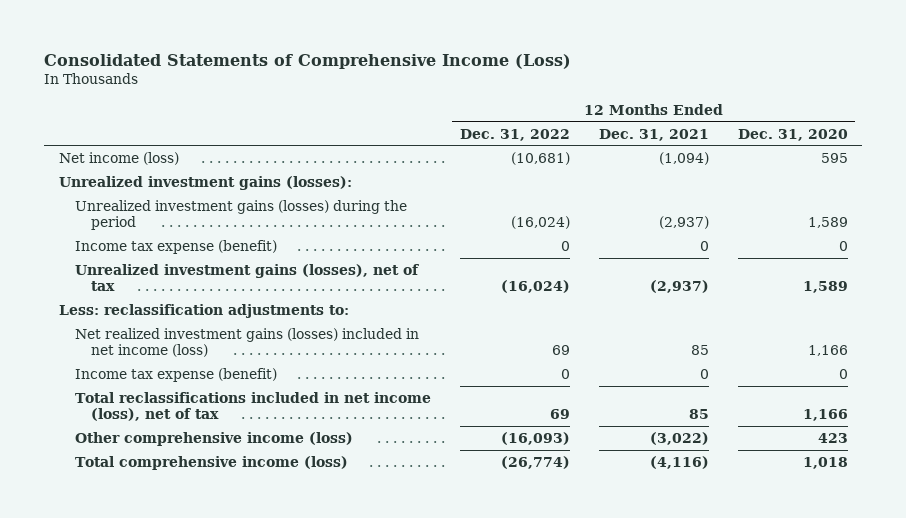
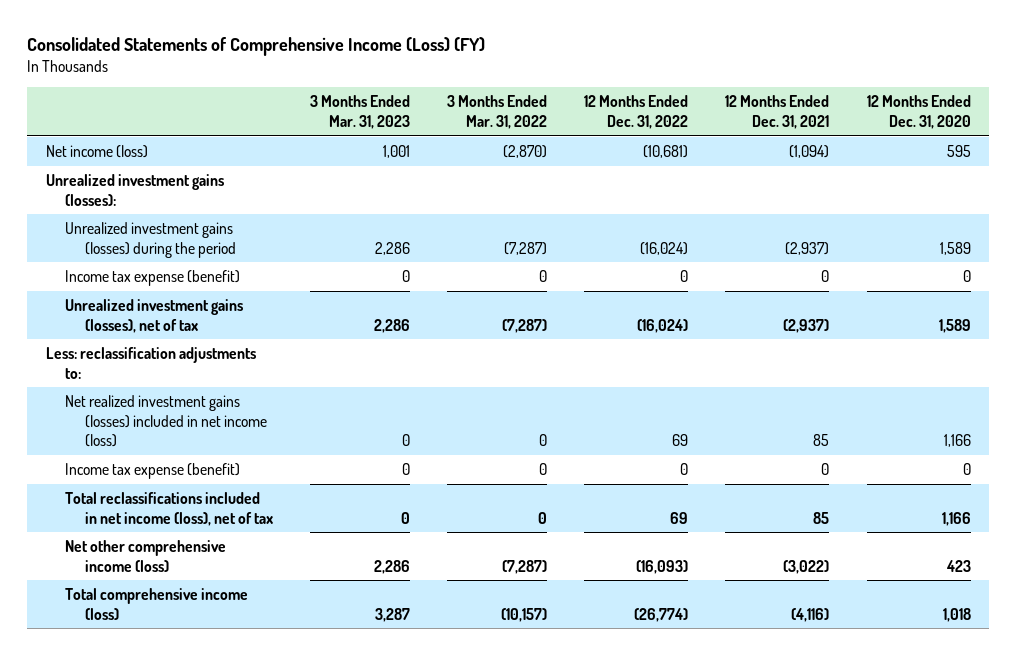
- Consolidated Statements of Comprehensive Income (Loss)
+ Consolidated Statements of Comprehensive Income (Loss) (FY)
- | 12 Months Ended Dec. 31, 2022 | 12 Months Ended Dec. 31, 2021 | 12 Months Ended Dec. 31, 2020
+ | 3 Months Ended Mar. 31, 2023 | 3 Months Ended Mar. 31, 2022 | 12 Months Ended Dec. 31, 2022 | 12 Months Ended Dec. 31, 2021 | 12 Months Ended Dec. 31, 2020
- Other comprehensive income (loss) | (16,093) | (3,022) | 423
+ Net other comprehensive income (loss) | 2,286 | (7,287) | (16,093) | (3,022) | 423

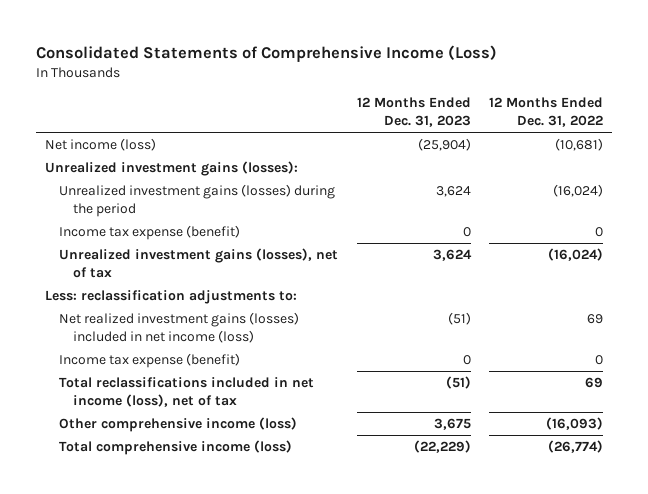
- Consolidated Statements of Comprehensive Income (Loss) (FY)
+ Consolidated Statements of Comprehensive Income (Loss)
- | 3 Months Ended Mar. 31, 2023 | 3 Months Ended Mar. 31, 2022 | 12 Months Ended Dec. 31, 2022 | 12 Months Ended Dec. 31, 2021 | 12 Months Ended Dec. 31, 2020
+ | 12 Months Ended Dec. 31, 2023 | 12 Months Ended Dec. 31, 2022
- Net other comprehensive income (loss) | 2,286 | (7,287) | (16,093) | (3,022) | 423
+ Other comprehensive income (loss) | 3,675 | (16,093)

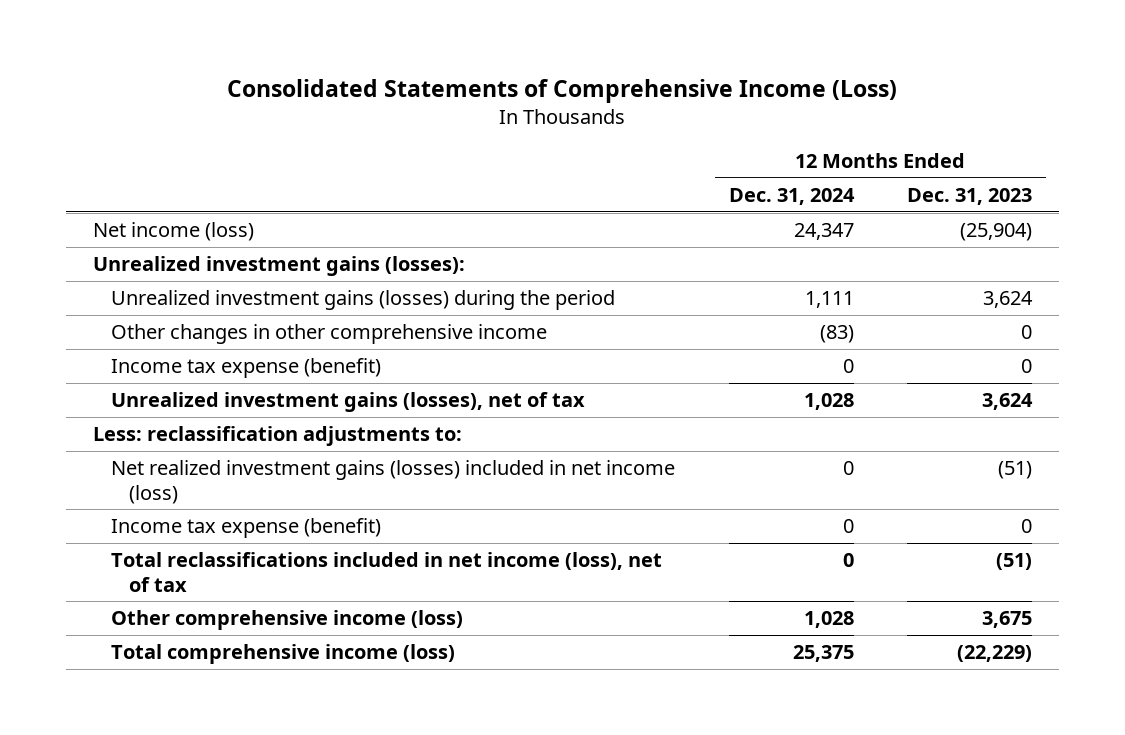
- | 12 Months Ended Dec. 31, 2023 | 12 Months Ended Dec. 31, 2022
+ | 12 Months Ended Dec. 31, 2024 | 12 Months Ended Dec. 31, 2023
+ Other changes in other comprehensive income | (83) | 0

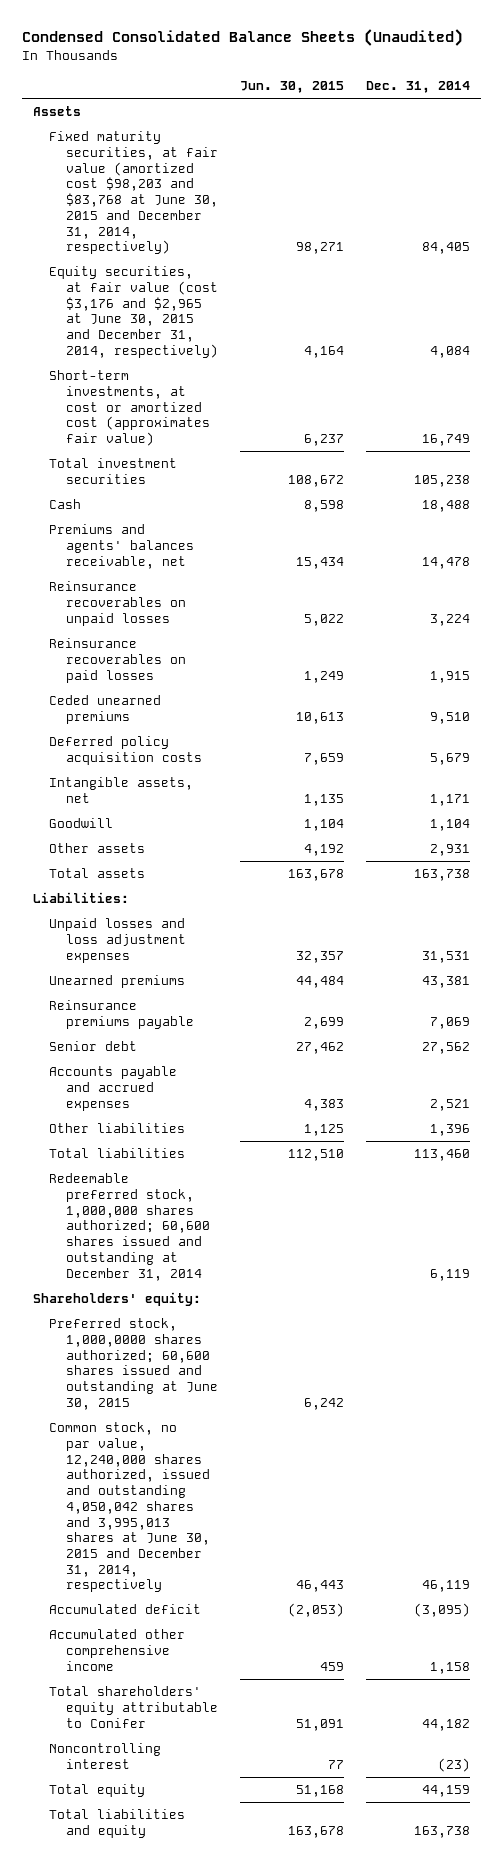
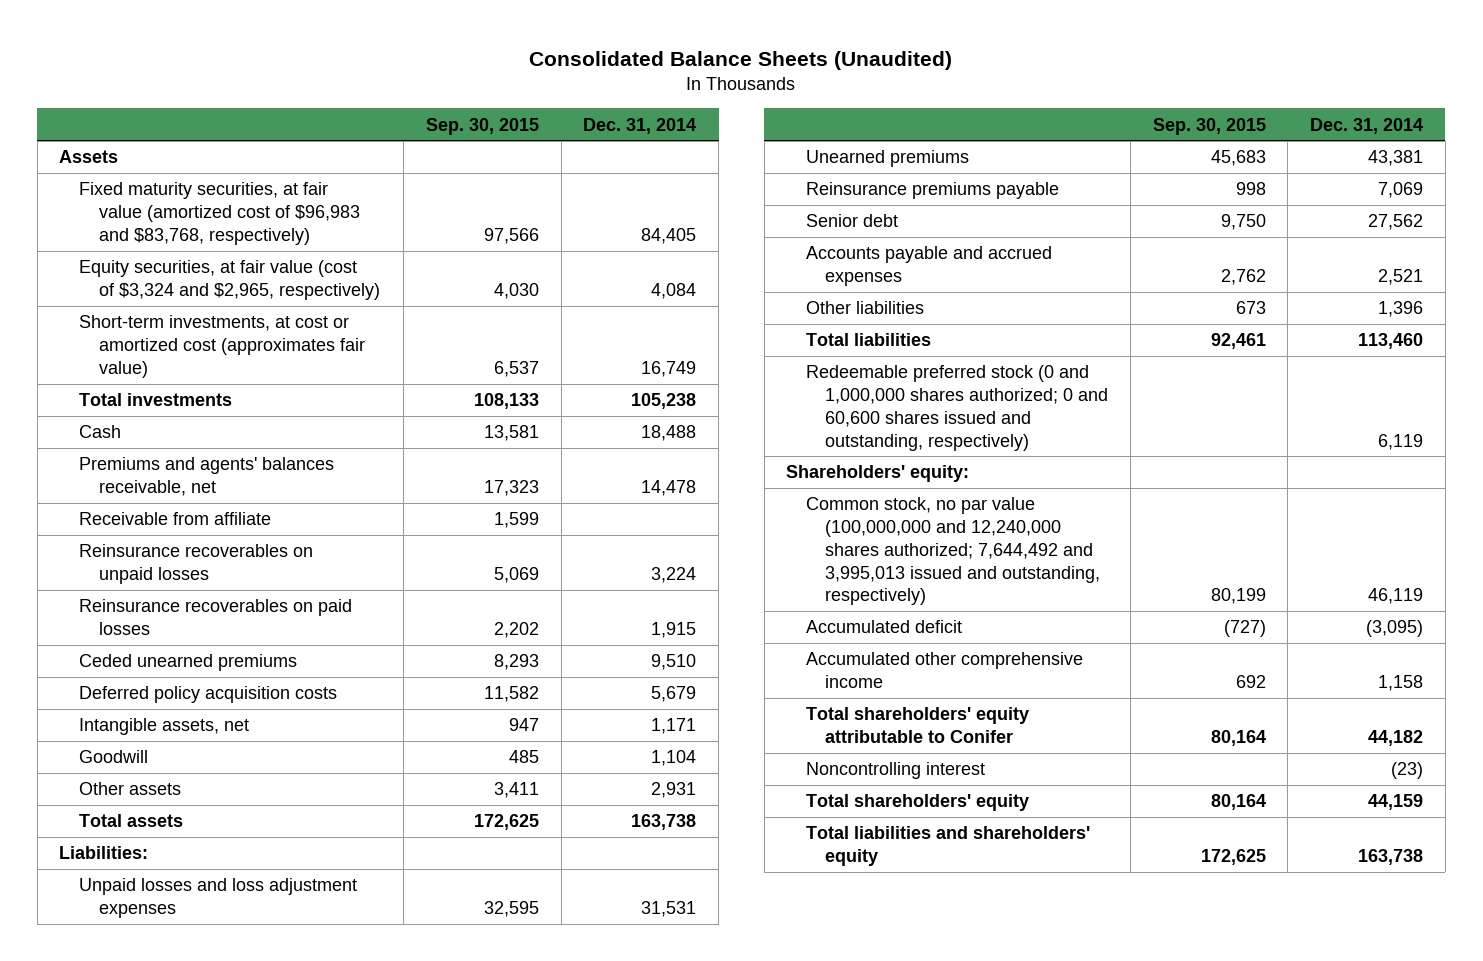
- Condensed Consolidated Balance Sheets (Unaudited)
+ Consolidated Balance Sheets (Unaudited)
- | Jun. 30, 2015 | Dec. 31, 2014
+ | Sep. 30, 2015 | Dec. 31, 2014
- Fixed maturity securities, at fair value (amortized cost $98,203 and $83,768 at June 30, 2015 and December 31, 2014, respectively) | 98,271 | 84,405
- Equity securities, at fair value (cost $3,176 and $2,965 at June 30, 2015 and December 31, 2014, respectively) | 4,164 | 4,084
+ Fixed maturity securities, at fair value (amortized cost of $96,983 and $83,768, respectively) | 97,566 | 84,405
+ Equity securities, at fair value (cost of $3,324 and $2,965, respectively) | 4,030 | 4,084
- Total investment securities | 108,672 | 105,238
+ Total investments | 108,133 | 105,238
+ Receivable from affiliate | 1,599 |
- Redeemable preferred stock, 1,000,000 shares authorized; 60,600 shares issued and outstanding at December 31, 2014 | | 6,119
+ Redeemable preferred stock (0 and 1,000,000 shares authorized; 0 and 60,600 shares issued and outstanding, respectively) | | 6,119
- Preferred stock, 1,000,0000 shares authorized; 60,600 shares issued and outstanding at June 30, 2015 | 6,242 |
- Common stock, no par value, 12,240,000 shares authorized, issued and outstanding 4,050,042 shares and 3,995,013 shares at June 30, 2015 and December 31, 2014, respectively | 46,443 | 46,119
+ Common stock, no par value (100,000,000 and 12,240,000 shares authorized; 7,644,492 and 3,995,013 issued and outstanding, respectively) | 80,199 | 46,119
- Total equity | 51,168 | 44,159
- Total liabilities and equity | 163,678 | 163,738
+ Total shareholders' equity | 80,164 | 44,159
+ Total liabilities and shareholders' equity | 172,625 | 163,738

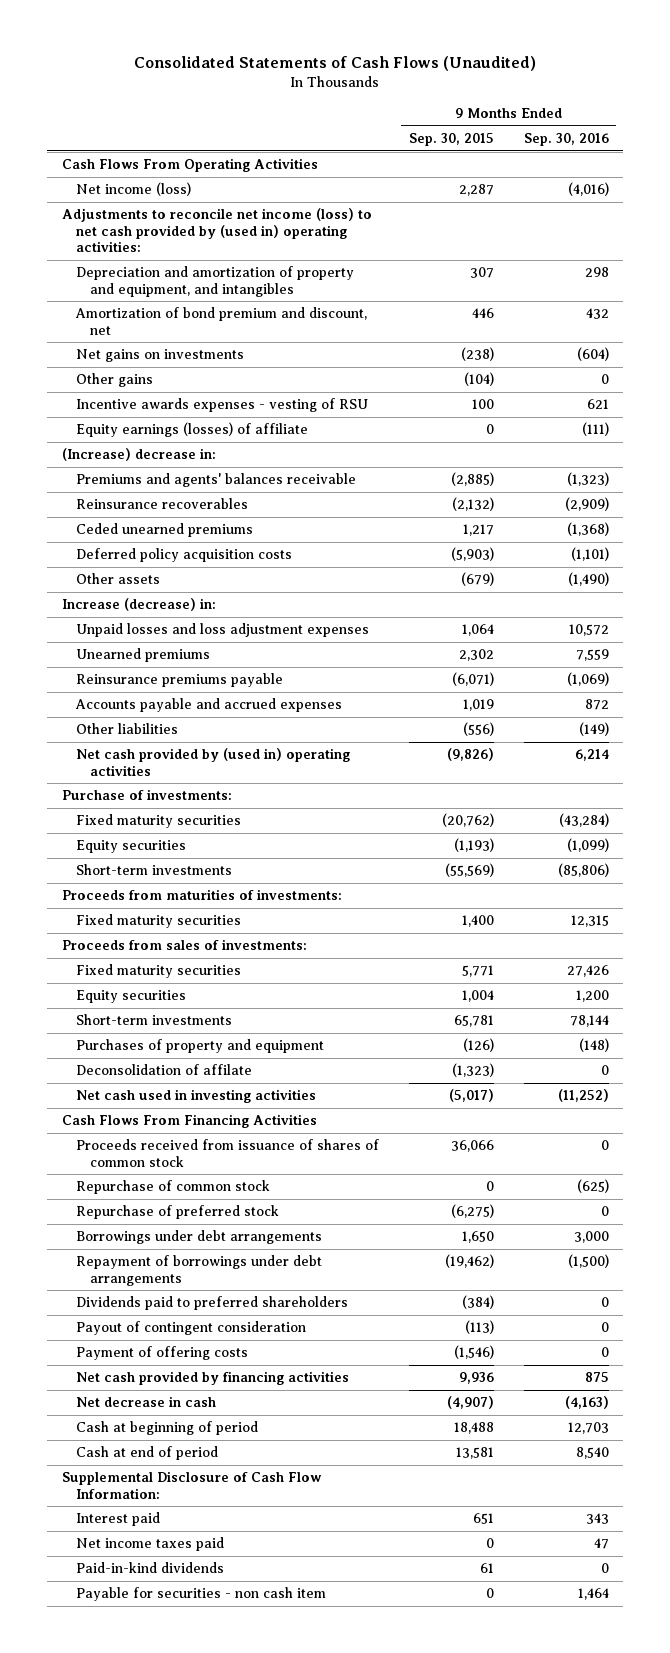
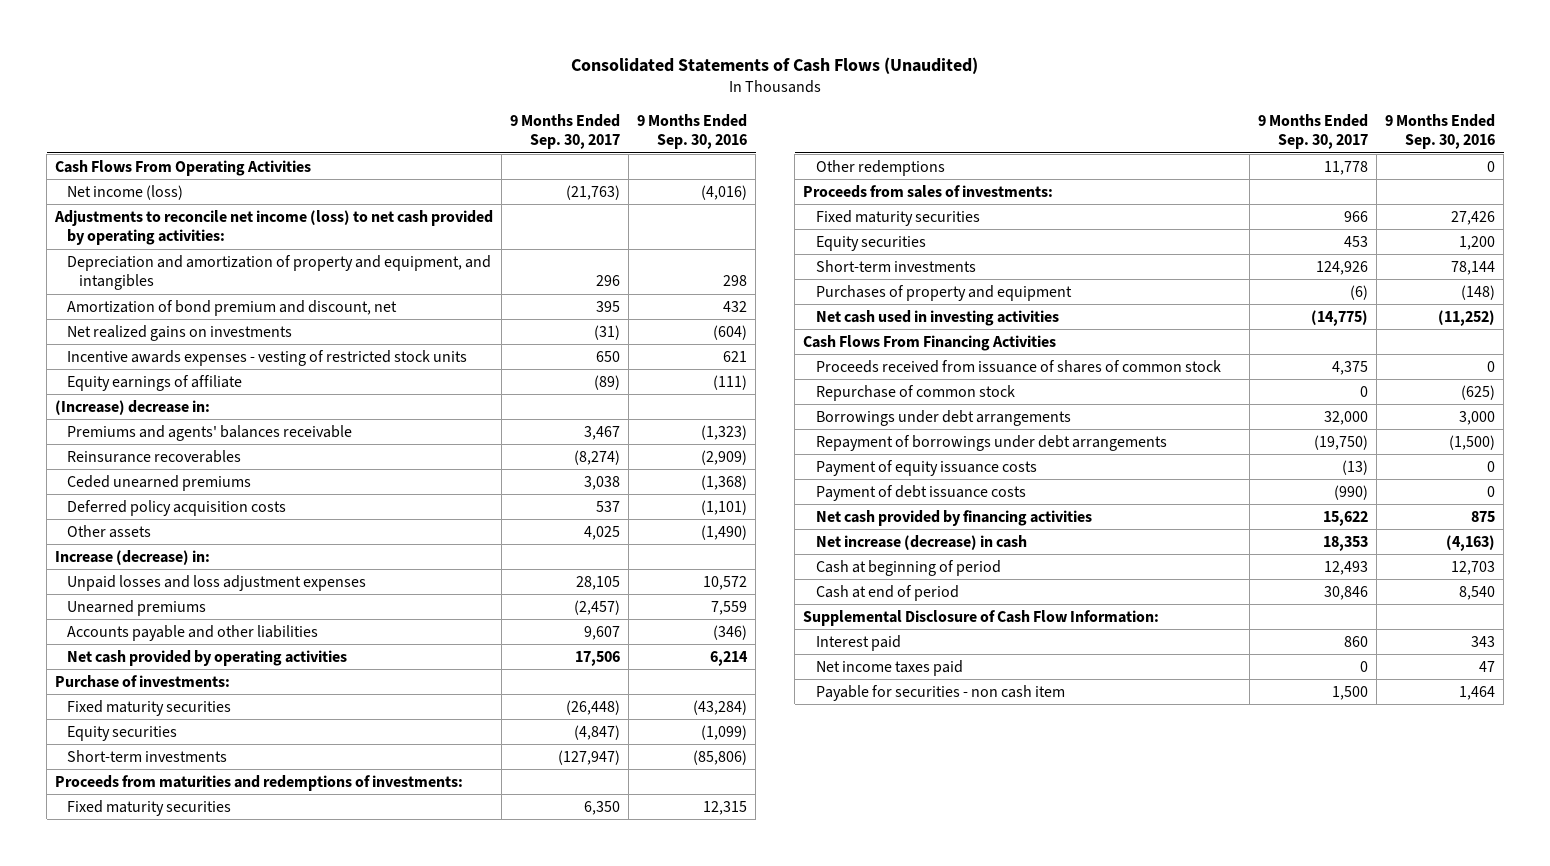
- | 9 Months Ended Sep. 30, 2015 | 9 Months Ended Sep. 30, 2016
+ | 9 Months Ended Sep. 30, 2017 | 9 Months Ended Sep. 30, 2016
- Adjustments to reconcile net income (loss) to net cash provided by (used in) operating activities:
+ Adjustments to reconcile net income (loss) to net cash provided by operating activities:
- Net gains on investments | (238) | (604)
- Other gains | (104) | 0
- Incentive awards expenses - vesting of RSU | 100 | 621
- Equity earnings (losses) of affiliate | 0 | (111)
+ Net realized gains on investments | (31) | (604)
+ Incentive awards expenses - vesting of restricted stock units | 650 | 621
+ Equity earnings of affiliate | (89) | (111)
- Reinsurance premiums payable | (6,071) | (1,069)
- Accounts payable and accrued expenses | 1,019 | 872
- Other liabilities | (556) | (149)
- Net cash provided by (used in) operating activities | (9,826) | 6,214
+ Accounts payable and other liabilities | 9,607 | (346)
+ Net cash provided by operating activities | 17,506 | 6,214
- Proceeds from maturities of investments:
+ Proceeds from maturities and redemptions of investments:
+ Other redemptions | 11,778 | 0
- Deconsolidation of affilate | (1,323) | 0
- Repurchase of preferred stock | (6,275) | 0
- Dividends paid to preferred shareholders | (384) | 0
- Payout of contingent consideration | (113) | 0
- Payment of offering costs | (1,546) | 0
+ Payment of equity issuance costs | (13) | 0
+ Payment of debt issuance costs | (990) | 0
- Net decrease in cash | (4,907) | (4,163)
+ Net increase (decrease) in cash | 18,353 | (4,163)
- Paid-in-kind dividends | 61 | 0

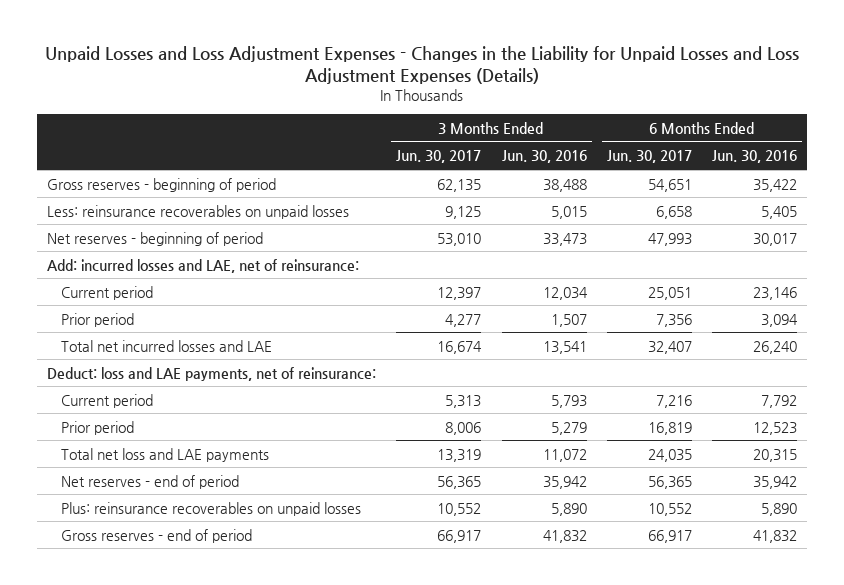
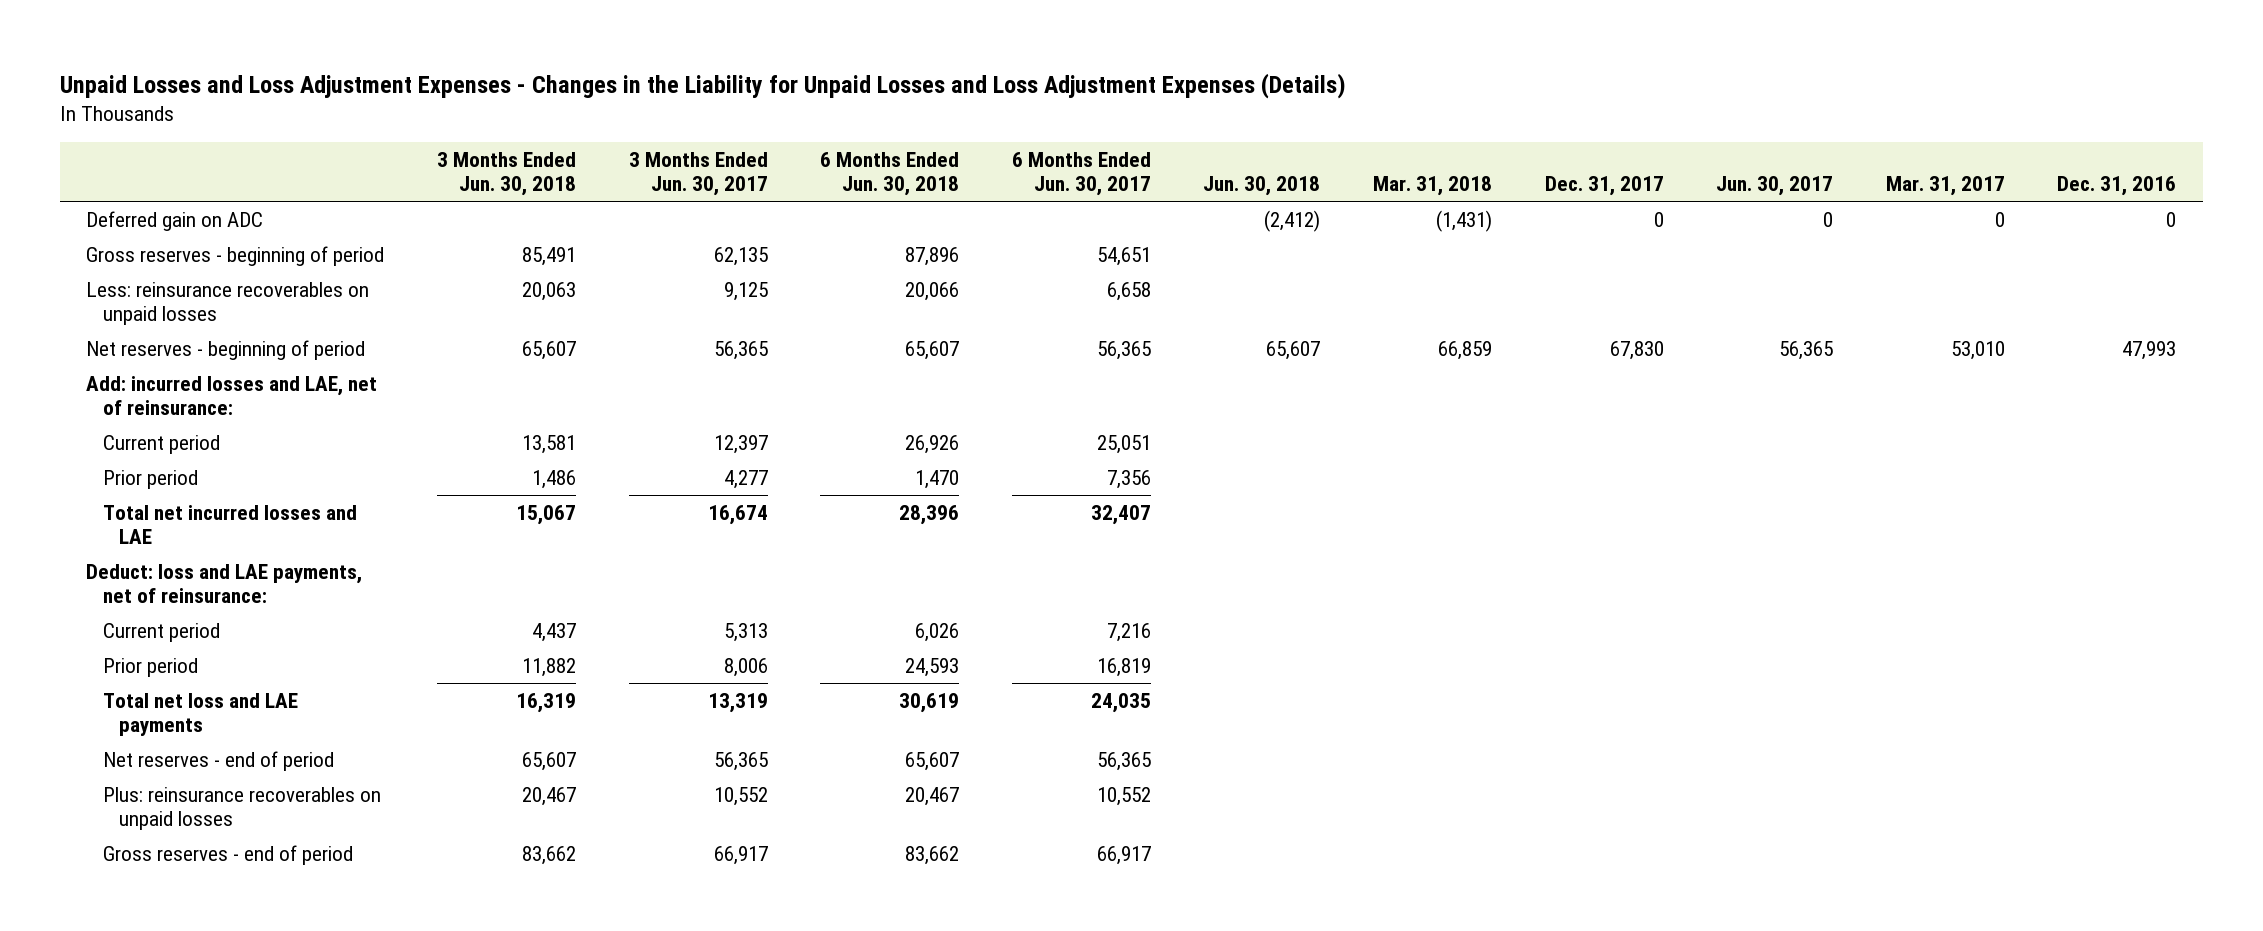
- | 3 Months Ended Jun. 30, 2017 | 3 Months Ended Jun. 30, 2016 | 6 Months Ended Jun. 30, 2017 | 6 Months Ended Jun. 30, 2016
+ | 3 Months Ended Jun. 30, 2018 | 3 Months Ended Jun. 30, 2017 | 6 Months Ended Jun. 30, 2018 | 6 Months Ended Jun. 30, 2017 | Jun. 30, 2018 | Mar. 31, 2018 | Dec. 31, 2017 | Jun. 30, 2017 | Mar. 31, 2017 | Dec. 31, 2016
+ Deferred gain on ADC | | | | | (2,412) | (1,431) | 0 | 0 | 0 | 0
- Net reserves - beginning of period | 53,010 | 33,473 | 47,993 | 30,017
+ Net reserves - beginning of period | 65,607 | 56,365 | 65,607 | 56,365 | 65,607 | 66,859 | 67,830 | 56,365 | 53,010 | 47,993

